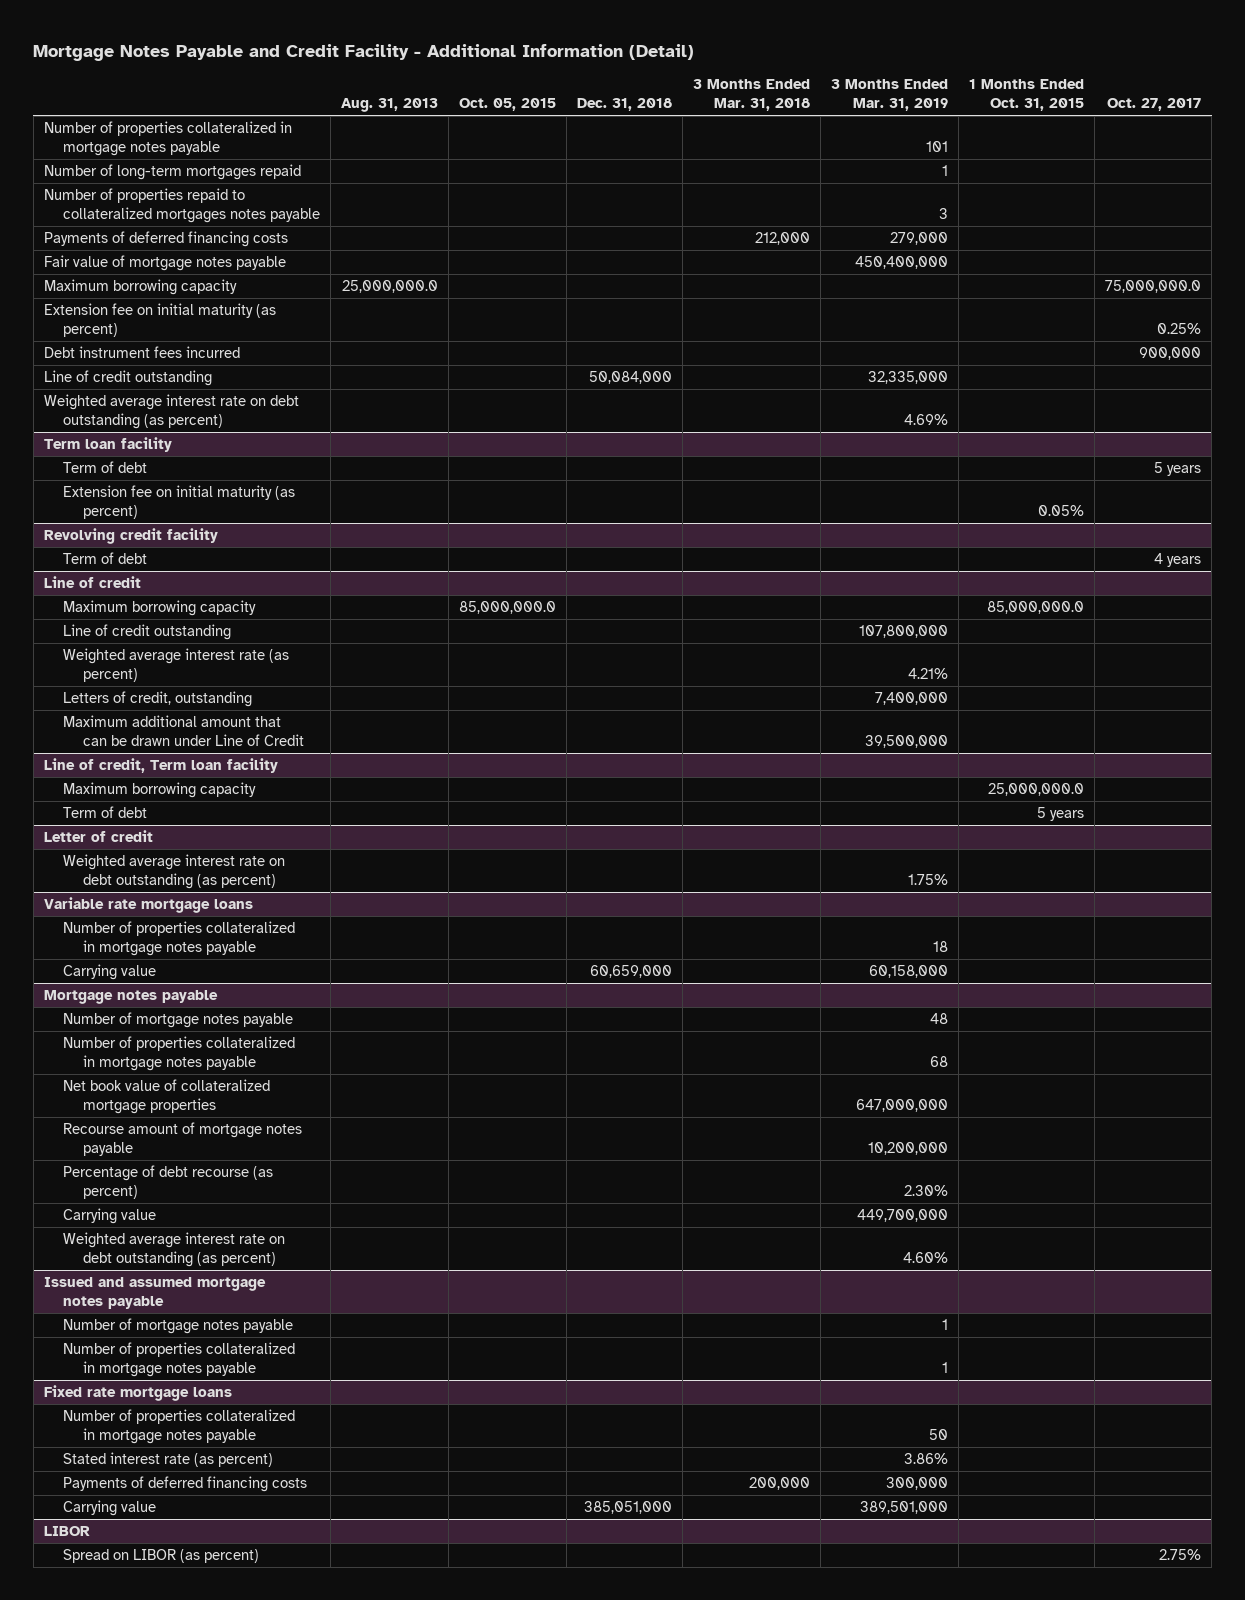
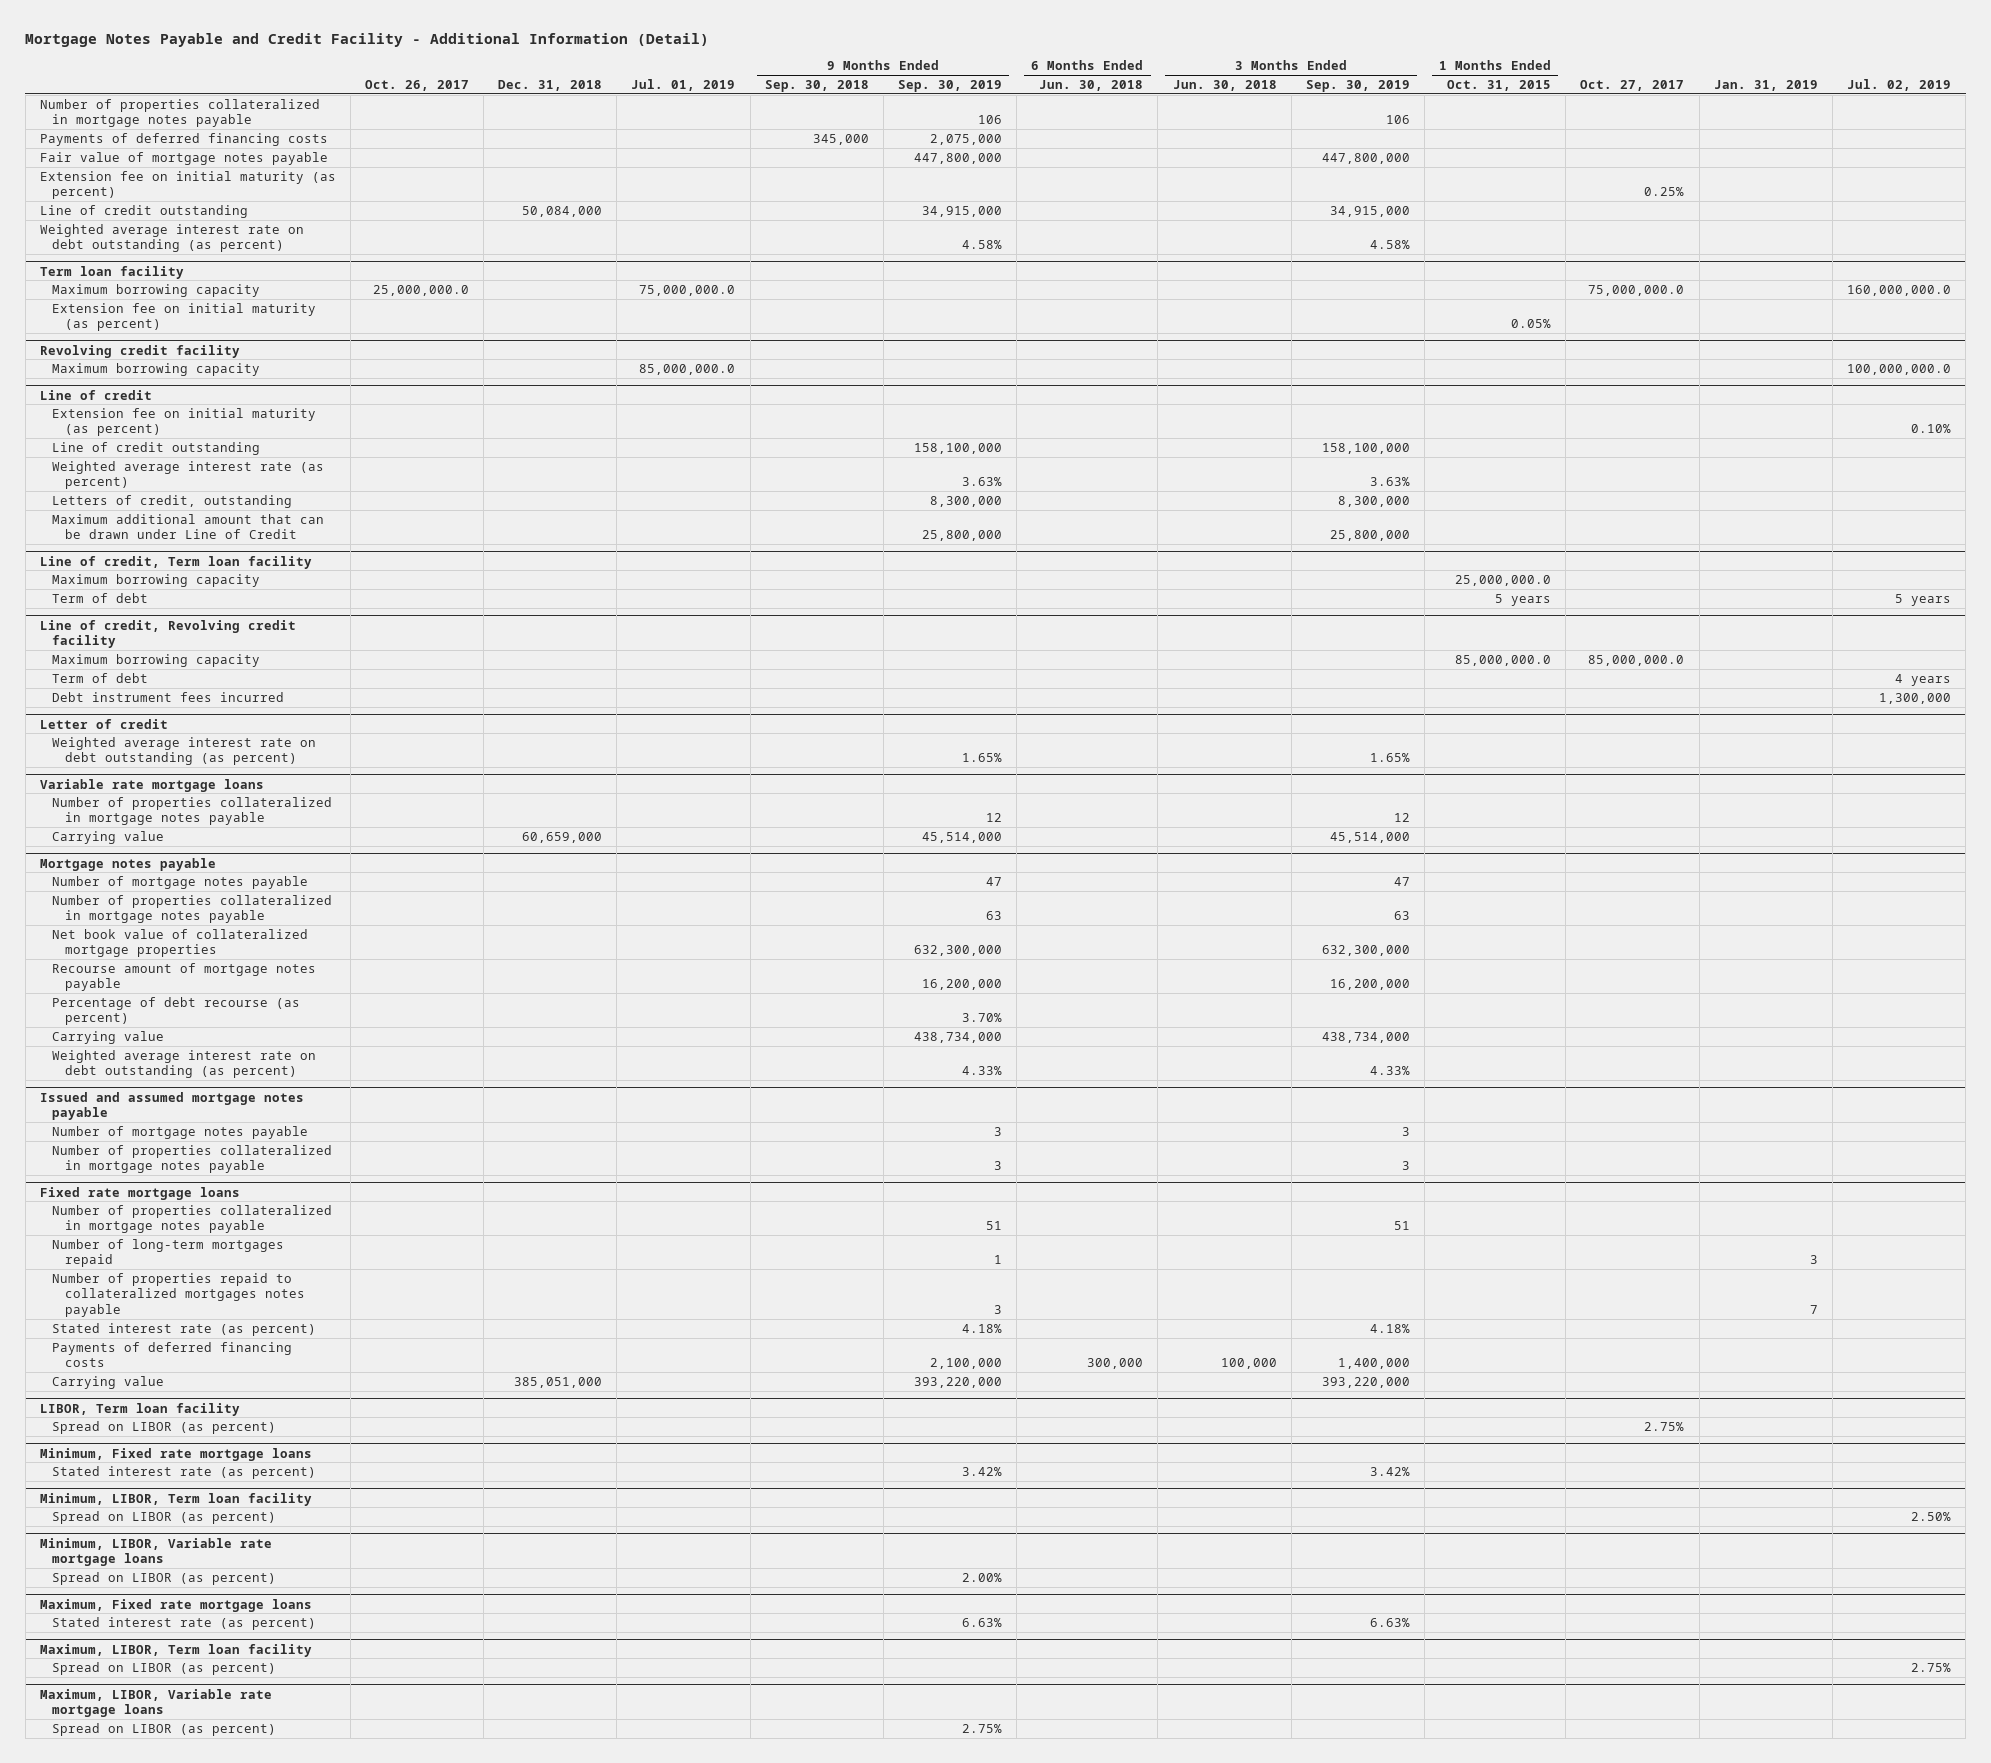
- | Aug. 31, 2013 | Oct. 05, 2015 | Dec. 31, 2018 | 3 Months Ended Mar. 31, 2018 | 3 Months Ended Mar. 31, 2019 | 1 Months Ended Oct. 31, 2015 | Oct. 27, 2017
+ | Oct. 26, 2017 | Dec. 31, 2018 | Jul. 01, 2019 | 9 Months Ended Sep. 30, 2018 | 9 Months Ended Sep. 30, 2019 | 6 Months Ended Jun. 30, 2018 | 3 Months Ended Jun. 30, 2018 | 3 Months Ended Sep. 30, 2019 | 1 Months Ended Oct. 31, 2015 | Oct. 27, 2017 | Jan. 31, 2019 | Jul. 02, 2019
- Number of long-term mortgages repaid | | | | | 1 | |
- Number of properties repaid to collateralized mortgages notes payable | | | | | 3 | |
- Maximum borrowing capacity | 25,000,000.0 | | | | | | 75,000,000.0
- Debt instrument fees incurred | | | | | | | 900,000
@ Term loan facility
- Term of debt | | | | | | | 5 years
+ Maximum borrowing capacity | 25,000,000.0 | | 75,000,000.0 | | | | | | | 75,000,000.0 | | 160,000,000.0
@ Revolving credit facility
- Term of debt | | | | | | | 4 years
+ Maximum borrowing capacity | | | 85,000,000.0 | | | | | | | | | 100,000,000.0
@ Line of credit
- Maximum borrowing capacity | | 85,000,000.0 | | | | 85,000,000.0 |
+ Extension fee on initial maturity (as percent) | | | | | | | | | | | | 0.10%
+ Line of credit, Revolving credit facility
+ Maximum borrowing capacity | | | | | | | | | 85,000,000.0 | 85,000,000.0 | |
+ Term of debt | | | | | | | | | | | | 4 years
+ Debt instrument fees incurred | | | | | | | | | | | | 1,300,000
@ Fixed rate mortgage loans
+ Number of long-term mortgages repaid | | | | | 1 | | | | | | 3 |
+ Number of properties repaid to collateralized mortgages notes payable | | | | | 3 | | | | | | 7 |
- LIBOR
+ LIBOR, Term loan facility
+ Minimum, Fixed rate mortgage loans
+ Stated interest rate (as percent) | | | | | 3.42% | | | 3.42% | | | |
+ Minimum, LIBOR, Term loan facility
+ Spread on LIBOR (as percent) | | | | | | | | | | | | 2.50%
+ Minimum, LIBOR, Variable rate mortgage loans
+ Spread on LIBOR (as percent) | | | | | 2.00% | | | | | | |
+ Maximum, Fixed rate mortgage loans
+ Stated interest rate (as percent) | | | | | 6.63% | | | 6.63% | | | |
+ Maximum, LIBOR, Term loan facility
+ Spread on LIBOR (as percent) | | | | | | | | | | | | 2.75%
+ Maximum, LIBOR, Variable rate mortgage loans
+ Spread on LIBOR (as percent) | | | | | 2.75% | | | | | | |

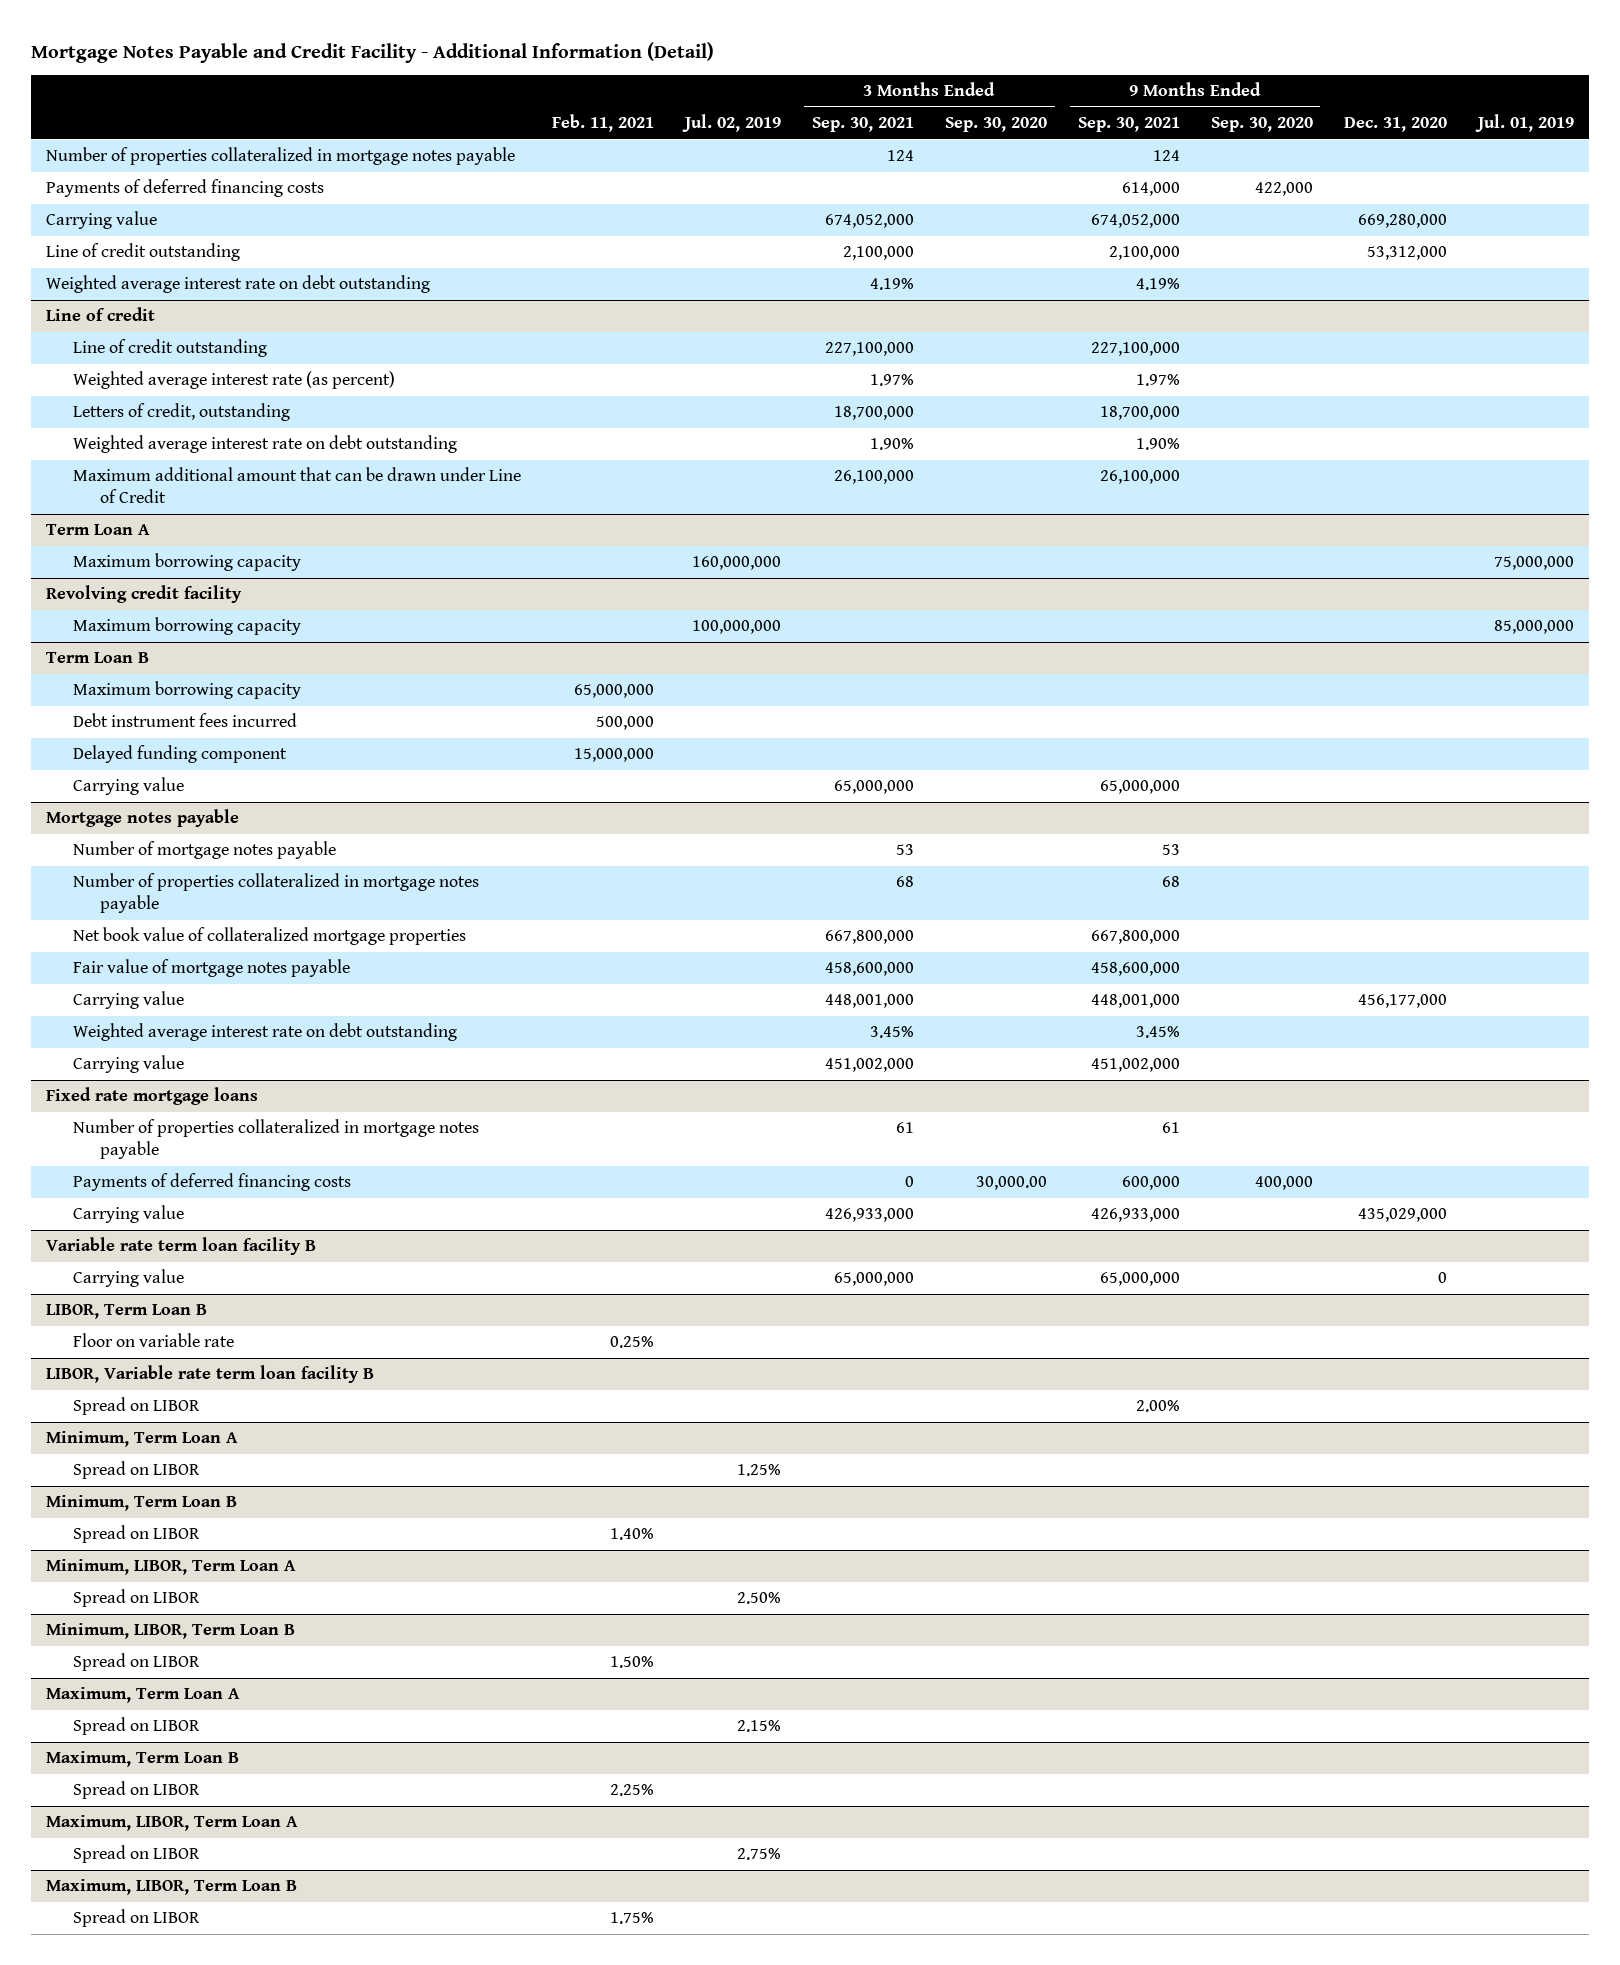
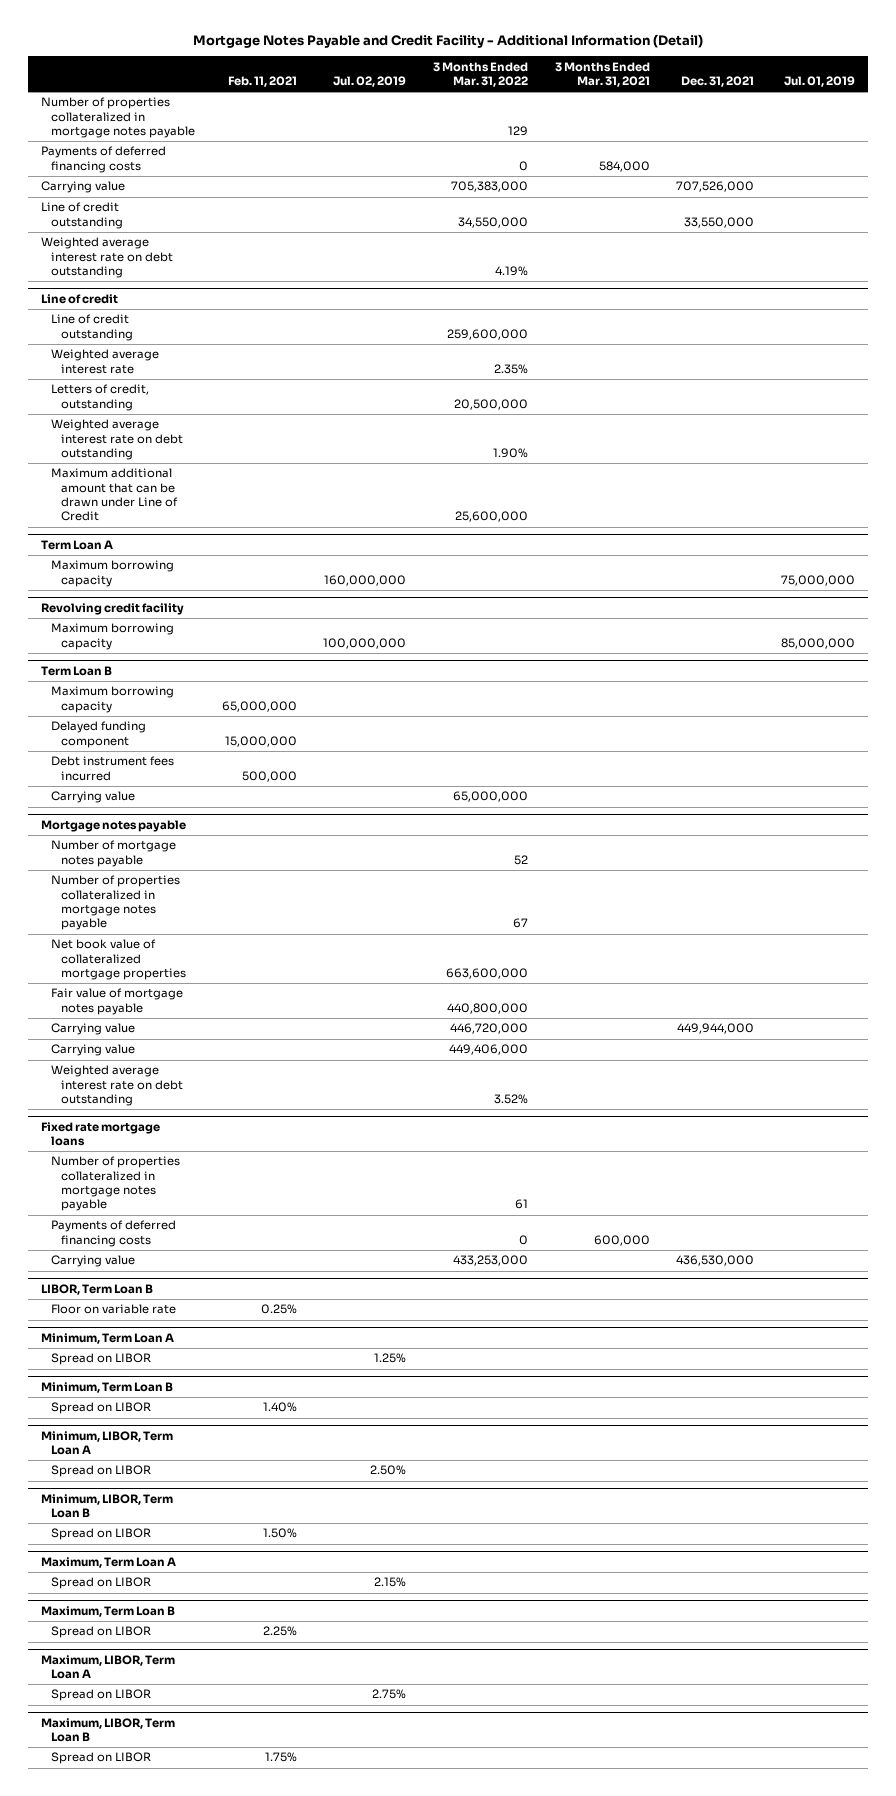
- | Feb. 11, 2021 | Jul. 02, 2019 | 3 Months Ended Sep. 30, 2021 | 3 Months Ended Sep. 30, 2020 | 9 Months Ended Sep. 30, 2021 | 9 Months Ended Sep. 30, 2020 | Dec. 31, 2020 | Jul. 01, 2019
+ | Feb. 11, 2021 | Jul. 02, 2019 | 3 Months Ended Mar. 31, 2022 | 3 Months Ended Mar. 31, 2021 | Dec. 31, 2021 | Jul. 01, 2019
@ Line of credit
- Weighted average interest rate (as percent) | | | 1.97% | | 1.97% | | |
+ Weighted average interest rate | | | 2.35% | | |
@ Term Loan B
moved down: Debt instrument fees incurred | 500,000 | | | | |
@ Mortgage notes payable
moved down: Weighted average interest rate on debt outstanding | | | 3.52% | | |
- Variable rate term loan facility B
- Carrying value | | | 65,000,000 | | 65,000,000 | | 0 |
- LIBOR, Variable rate term loan facility B
- Spread on LIBOR | | | | | 2.00% | | |

